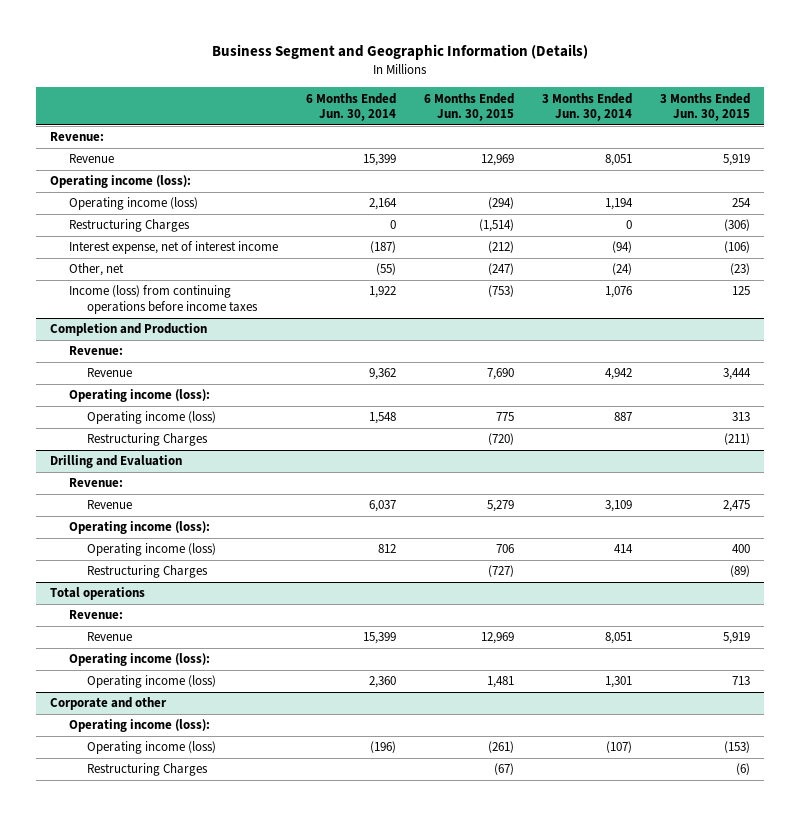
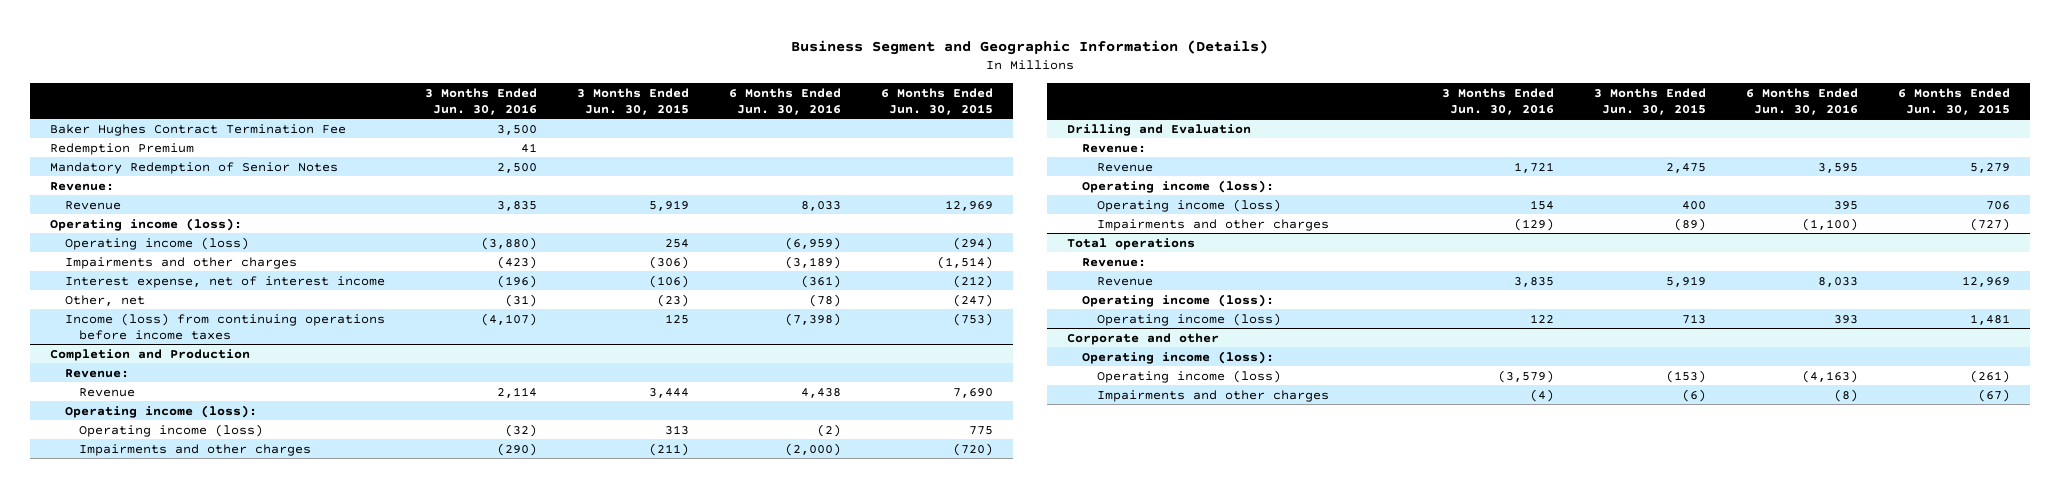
- | 6 Months Ended Jun. 30, 2014 | 6 Months Ended Jun. 30, 2015 | 3 Months Ended Jun. 30, 2014 | 3 Months Ended Jun. 30, 2015
+ | 3 Months Ended Jun. 30, 2016 | 3 Months Ended Jun. 30, 2015 | 6 Months Ended Jun. 30, 2016 | 6 Months Ended Jun. 30, 2015
+ Baker Hughes Contract Termination Fee | 3,500 | | |
+ Redemption Premium | 41 | | |
+ Mandatory Redemption of Senior Notes | 2,500 | | |
- Restructuring Charges | 0 | (1,514) | 0 | (306)
+ Impairments and other charges | (423) | (306) | (3,189) | (1,514)
@ Completion and Production
- Restructuring Charges | | (720) | | (211)
+ Impairments and other charges | (290) | (211) | (2,000) | (720)
@ Drilling and Evaluation
- Restructuring Charges | | (727) | | (89)
+ Impairments and other charges | (129) | (89) | (1,100) | (727)
@ Corporate and other
- Restructuring Charges | | (67) | | (6)
+ Impairments and other charges | (4) | (6) | (8) | (67)

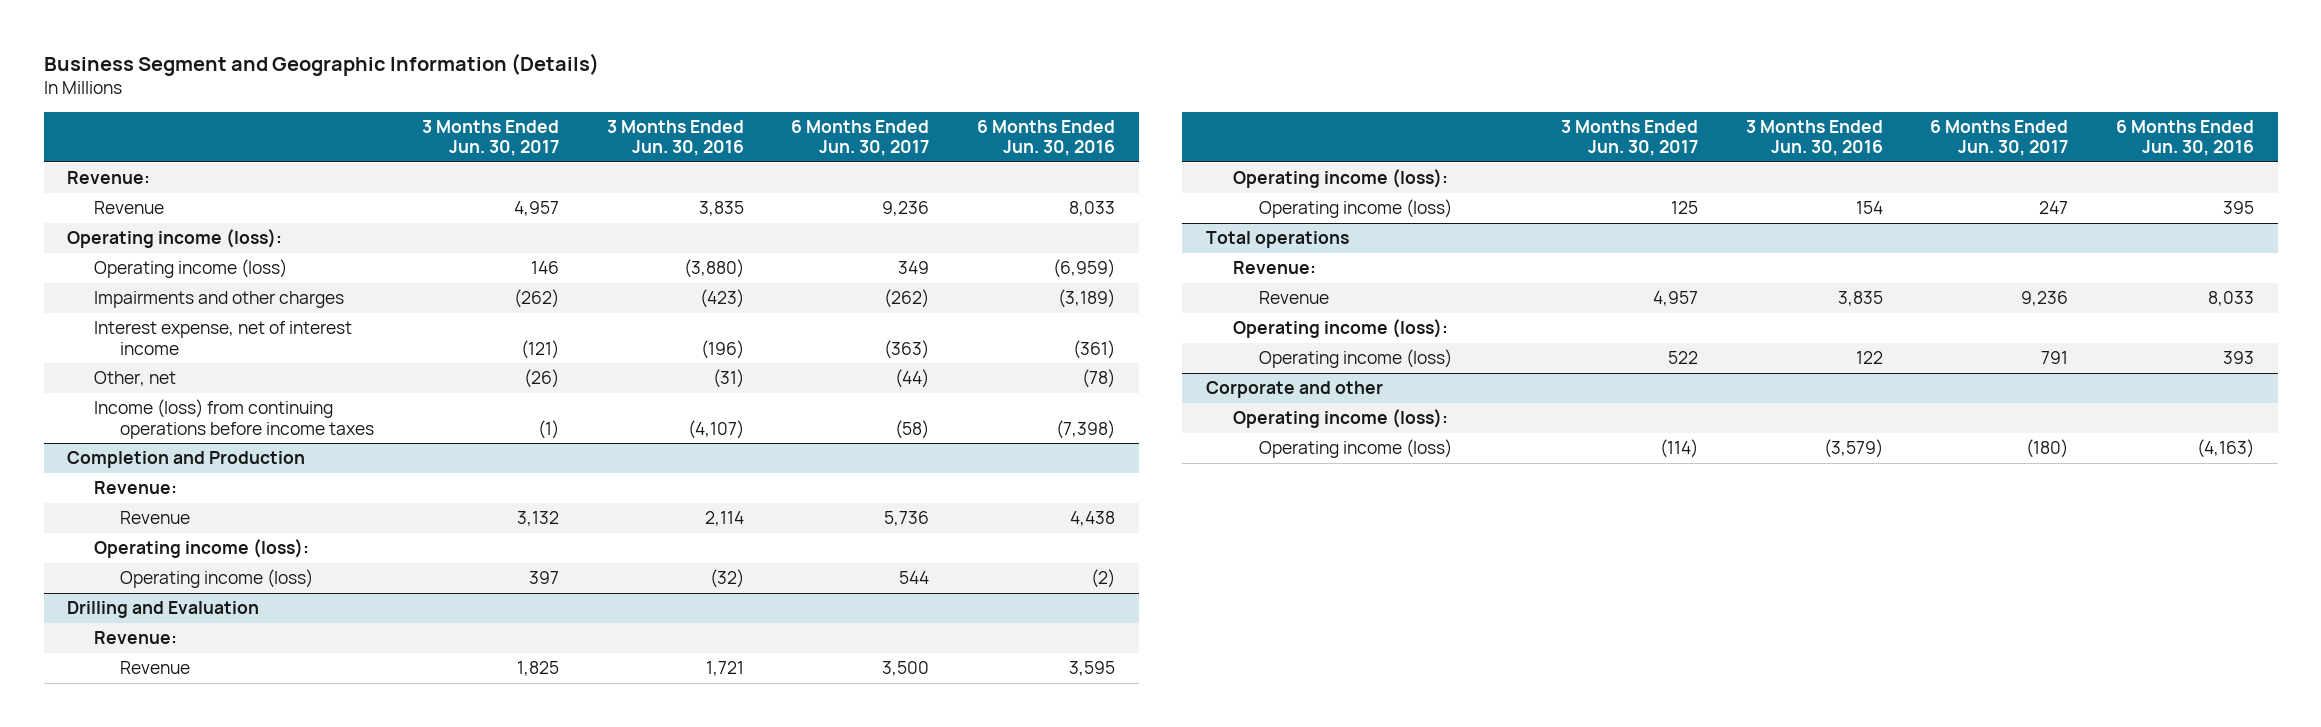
- | 3 Months Ended Jun. 30, 2016 | 3 Months Ended Jun. 30, 2015 | 6 Months Ended Jun. 30, 2016 | 6 Months Ended Jun. 30, 2015
+ | 3 Months Ended Jun. 30, 2017 | 3 Months Ended Jun. 30, 2016 | 6 Months Ended Jun. 30, 2017 | 6 Months Ended Jun. 30, 2016
- Baker Hughes Contract Termination Fee | 3,500 | | |
- Redemption Premium | 41 | | |
- Mandatory Redemption of Senior Notes | 2,500 | | |
@ Completion and Production
- Impairments and other charges | (290) | (211) | (2,000) | (720)
@ Drilling and Evaluation
- Impairments and other charges | (129) | (89) | (1,100) | (727)
@ Corporate and other
- Impairments and other charges | (4) | (6) | (8) | (67)

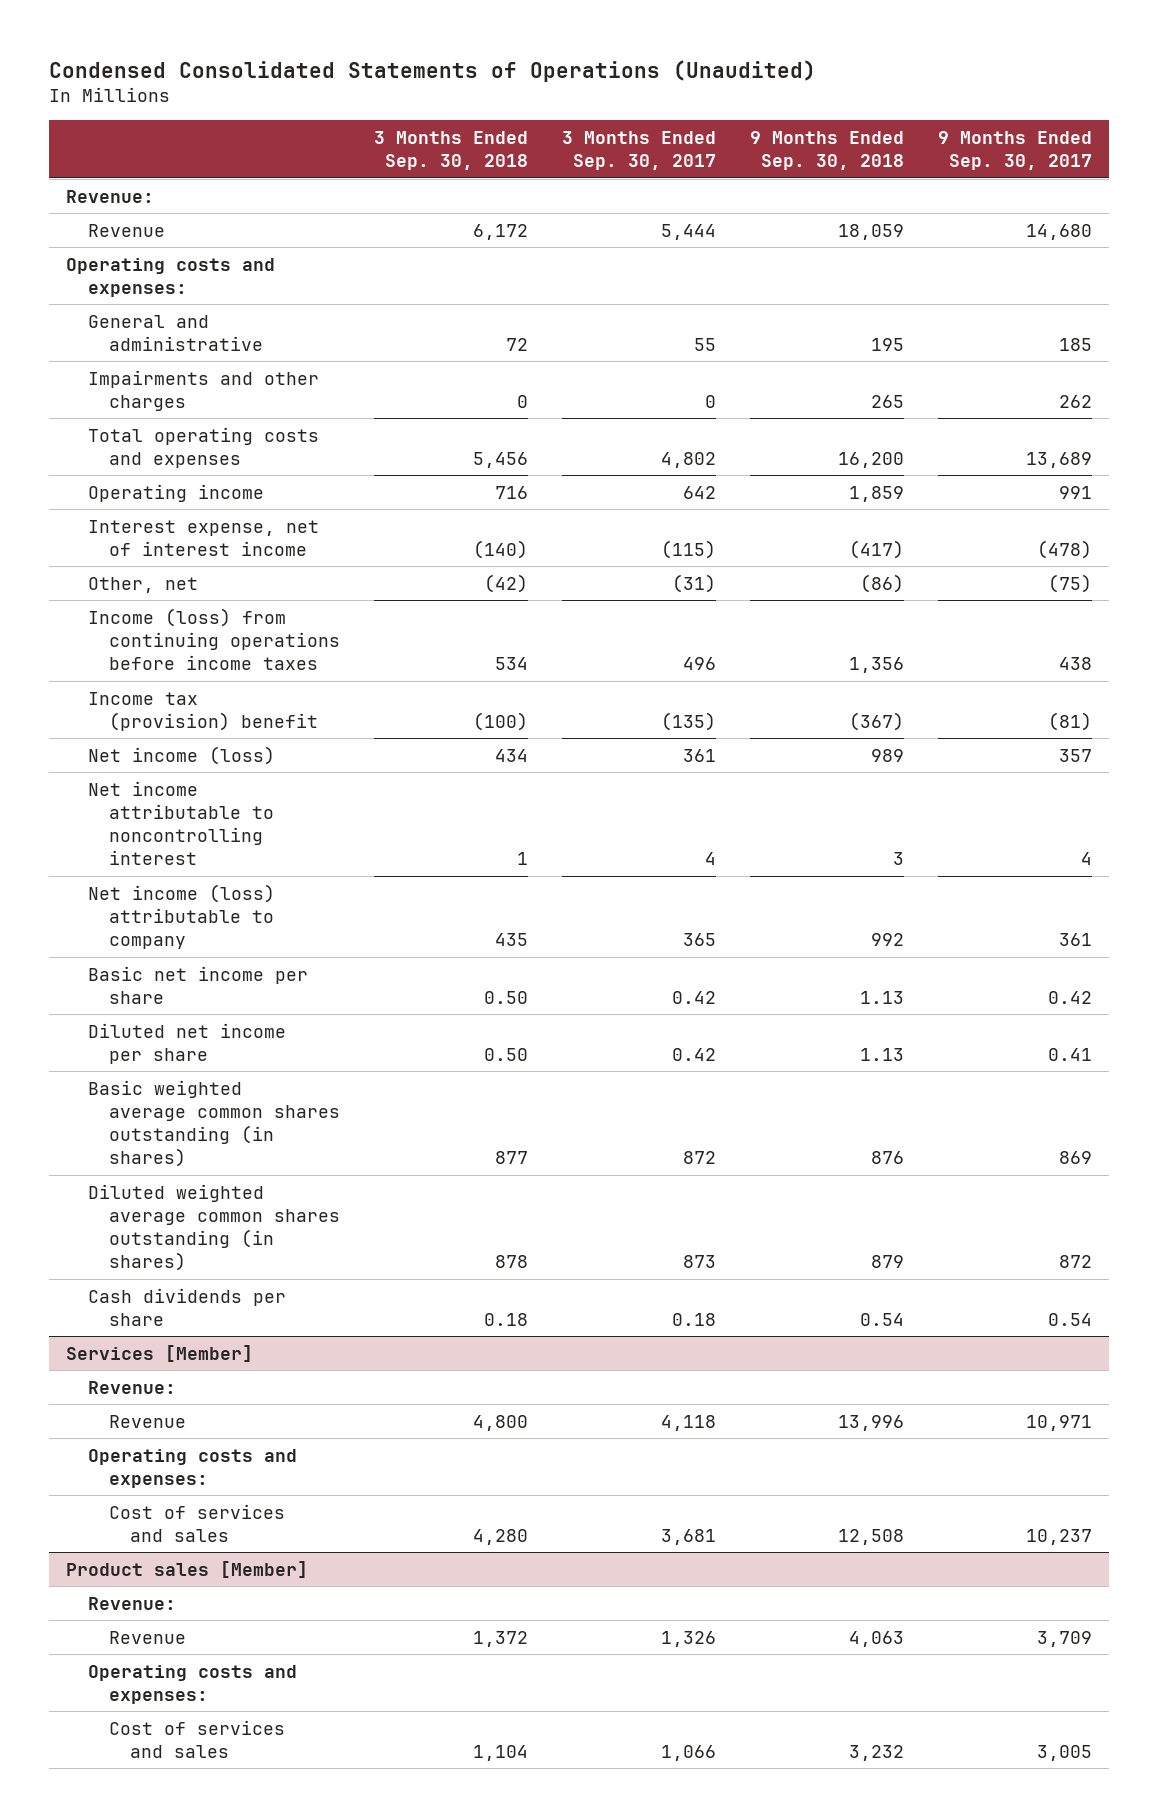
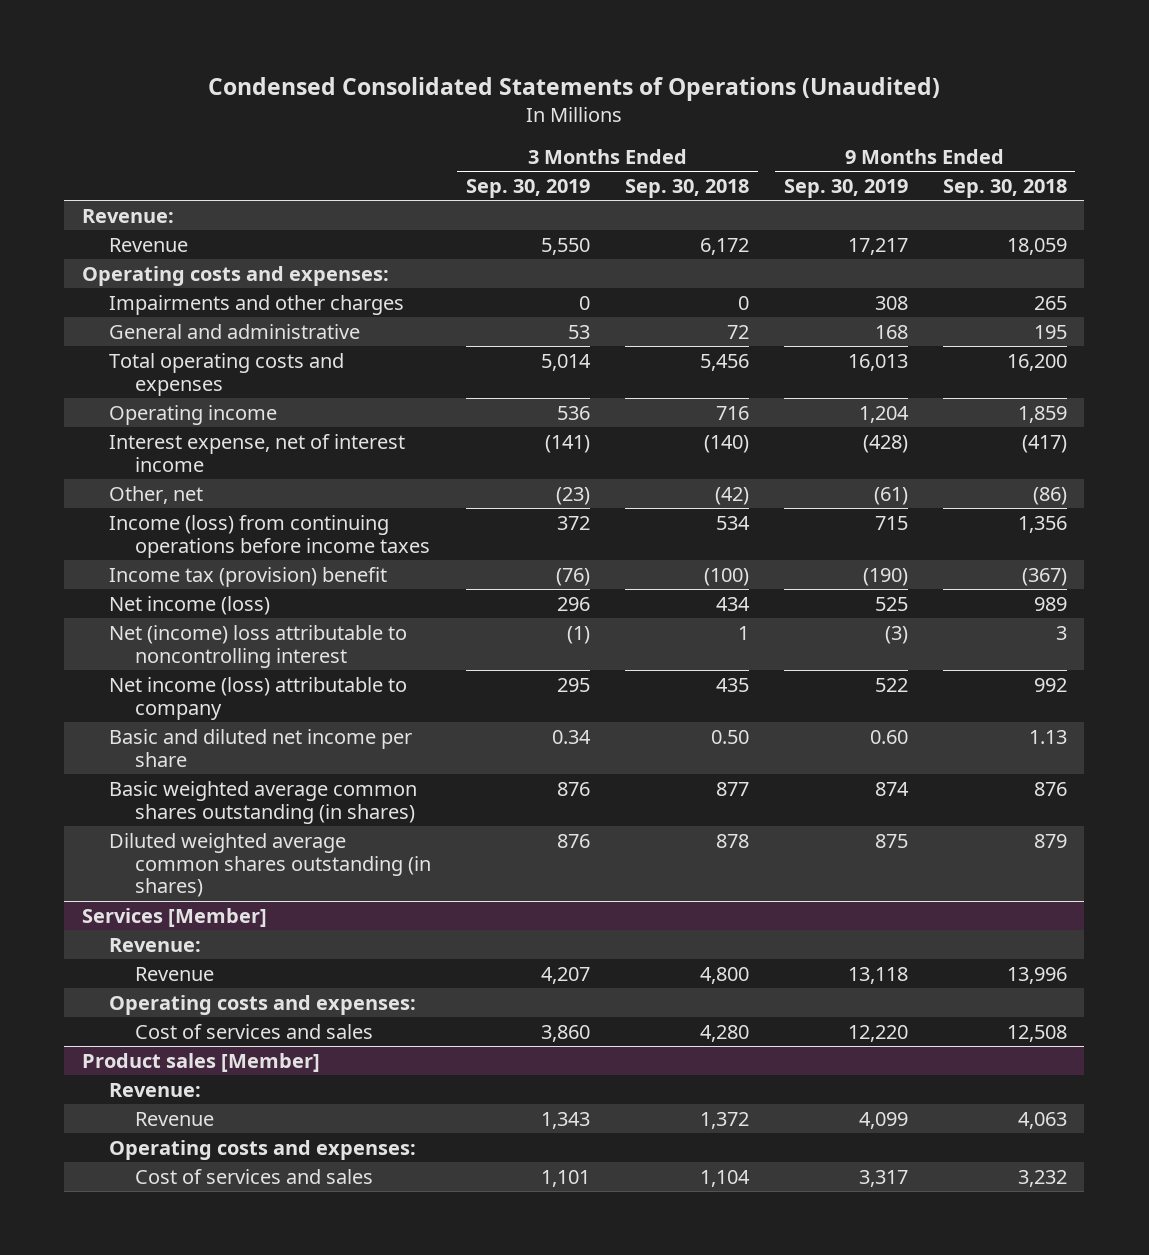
- | 3 Months Ended Sep. 30, 2018 | 3 Months Ended Sep. 30, 2017 | 9 Months Ended Sep. 30, 2018 | 9 Months Ended Sep. 30, 2017
+ | 3 Months Ended Sep. 30, 2019 | 3 Months Ended Sep. 30, 2018 | 9 Months Ended Sep. 30, 2019 | 9 Months Ended Sep. 30, 2018
moved down: General and administrative | 53 | 72 | 168 | 195
- Net income attributable to noncontrolling interest | 1 | 4 | 3 | 4
+ Net (income) loss attributable to noncontrolling interest | (1) | 1 | (3) | 3
- Basic net income per share | 0.50 | 0.42 | 1.13 | 0.42
- Diluted net income per share | 0.50 | 0.42 | 1.13 | 0.41
+ Basic and diluted net income per share | 0.34 | 0.50 | 0.60 | 1.13
- Cash dividends per share | 0.18 | 0.18 | 0.54 | 0.54

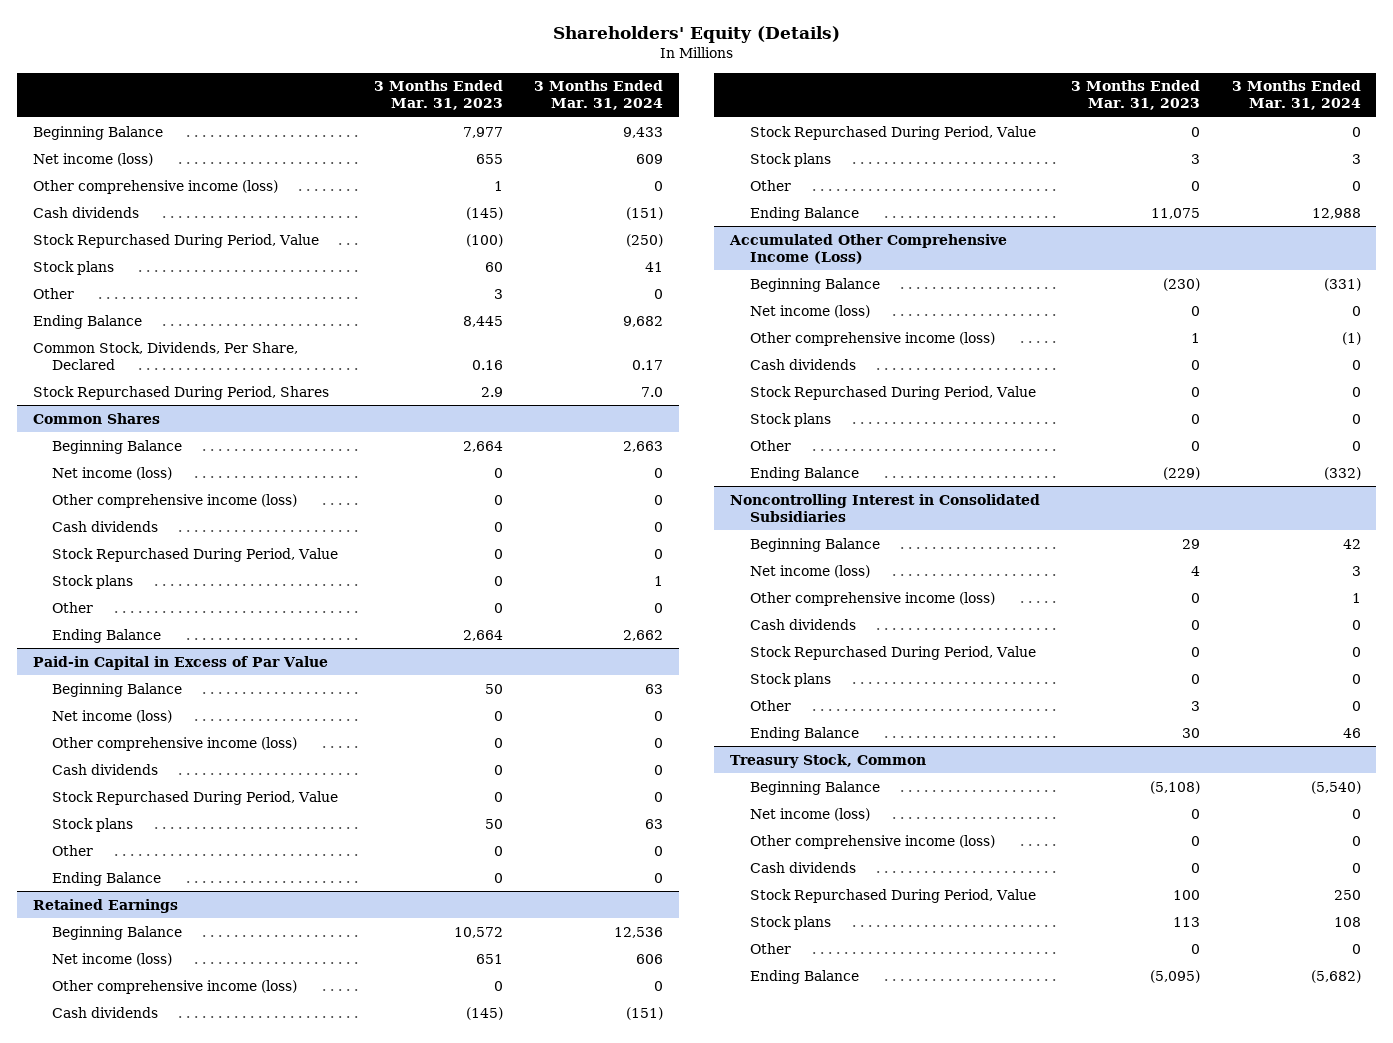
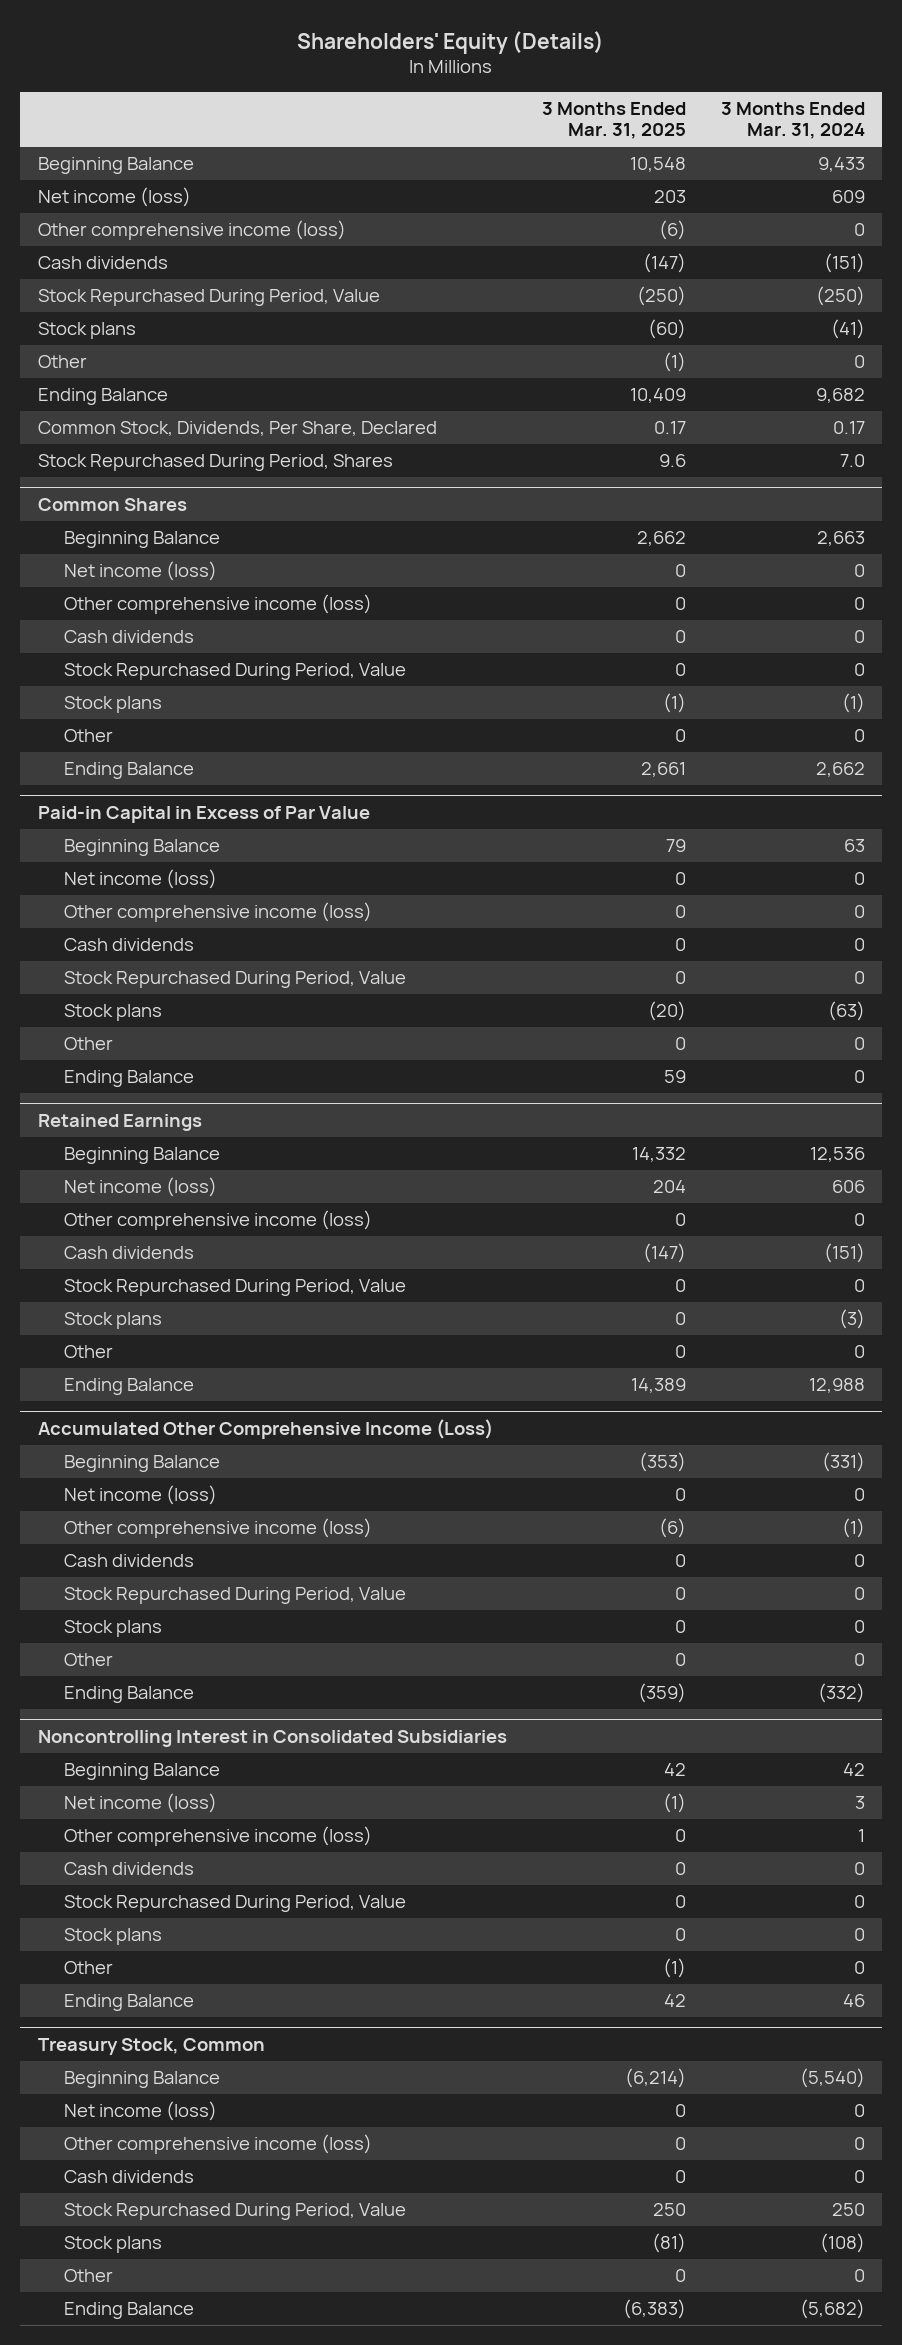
- | 3 Months Ended Mar. 31, 2023 | 3 Months Ended Mar. 31, 2024
+ | 3 Months Ended Mar. 31, 2025 | 3 Months Ended Mar. 31, 2024
- Stock plans | 60 | 41
+ Stock plans | (60) | (41)
@ Common Shares
- Stock plans | 0 | 1
+ Stock plans | (1) | (1)
@ Paid-in Capital in Excess of Par Value
- Stock plans | 50 | 63
+ Stock plans | (20) | (63)
@ Retained Earnings
- Stock plans | 3 | 3
+ Stock plans | 0 | (3)
@ Treasury Stock, Common
- Stock plans | 113 | 108
+ Stock plans | (81) | (108)

